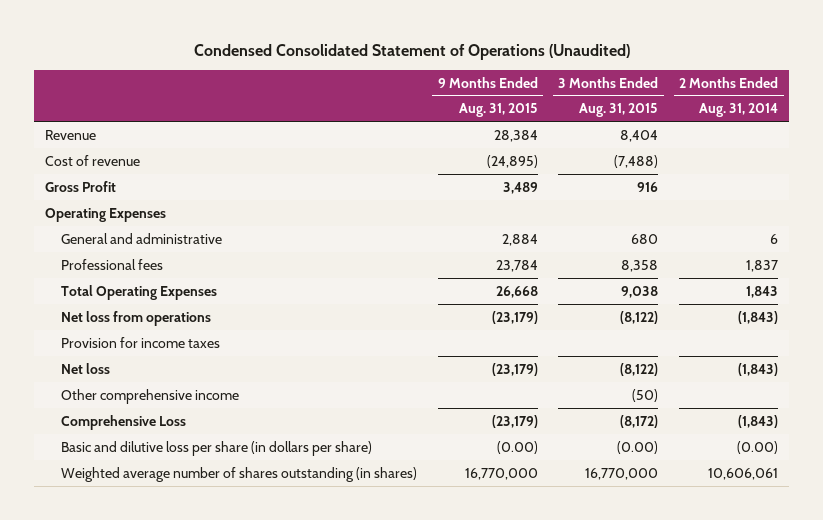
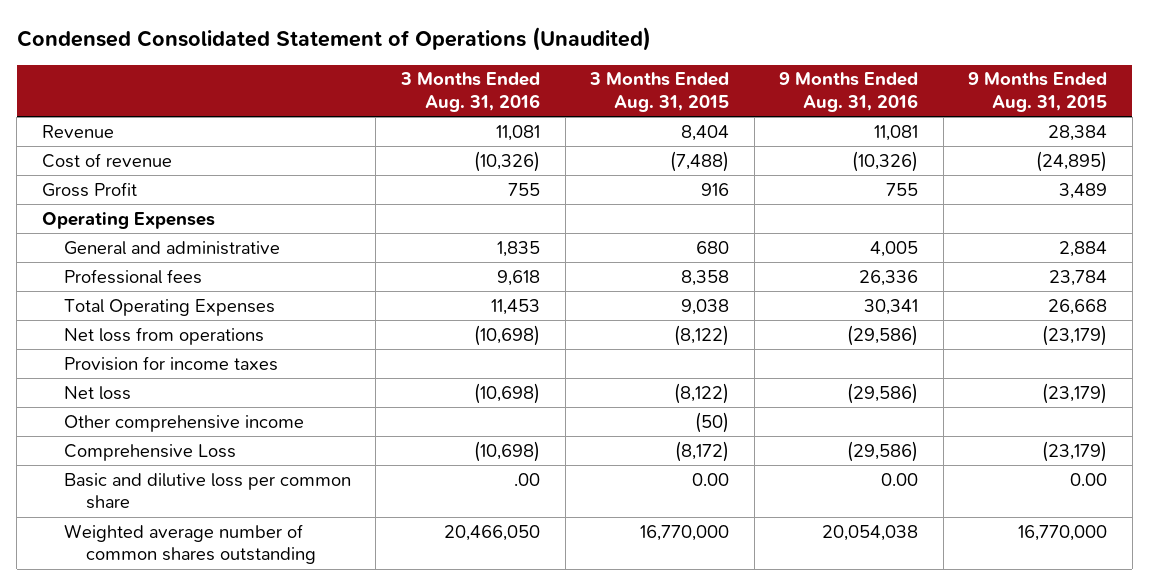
- | 9 Months Ended Aug. 31, 2015 | 3 Months Ended Aug. 31, 2015 | 2 Months Ended Aug. 31, 2014
+ | 3 Months Ended Aug. 31, 2016 | 3 Months Ended Aug. 31, 2015 | 9 Months Ended Aug. 31, 2016 | 9 Months Ended Aug. 31, 2015
- Basic and dilutive loss per share (in dollars per share) | (0.00) | (0.00) | (0.00)
- Weighted average number of shares outstanding (in shares) | 16,770,000 | 16,770,000 | 10,606,061
+ Basic and dilutive loss per common share | .00 | 0.00 | 0.00 | 0.00
+ Weighted average number of common shares outstanding | 20,466,050 | 16,770,000 | 20,054,038 | 16,770,000

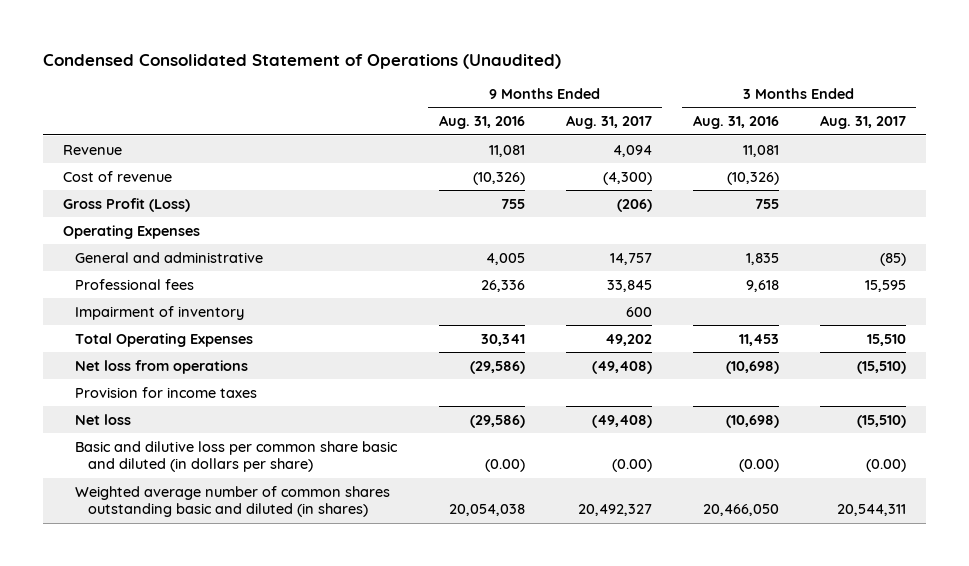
- | 3 Months Ended Aug. 31, 2016 | 3 Months Ended Aug. 31, 2015 | 9 Months Ended Aug. 31, 2016 | 9 Months Ended Aug. 31, 2015
+ | 9 Months Ended Aug. 31, 2016 | 9 Months Ended Aug. 31, 2017 | 3 Months Ended Aug. 31, 2016 | 3 Months Ended Aug. 31, 2017
- Gross Profit | 755 | 916 | 755 | 3,489
+ Gross Profit (Loss) | 755 | (206) | 755 |
+ Impairment of inventory | | 600 | |
- Other comprehensive income | | (50) | |
- Comprehensive Loss | (10,698) | (8,172) | (29,586) | (23,179)
- Basic and dilutive loss per common share | .00 | 0.00 | 0.00 | 0.00
- Weighted average number of common shares outstanding | 20,466,050 | 16,770,000 | 20,054,038 | 16,770,000
+ Basic and dilutive loss per common share basic and diluted (in dollars per share) | (0.00) | (0.00) | (0.00) | (0.00)
+ Weighted average number of common shares outstanding basic and diluted (in shares) | 20,054,038 | 20,492,327 | 20,466,050 | 20,544,311

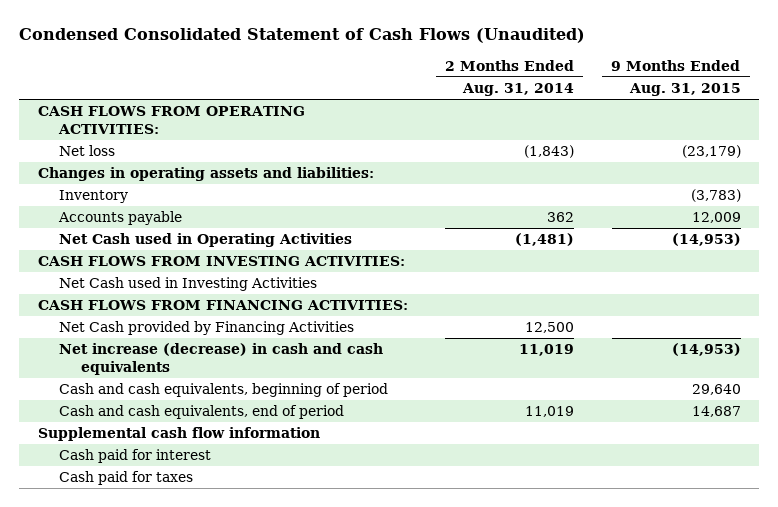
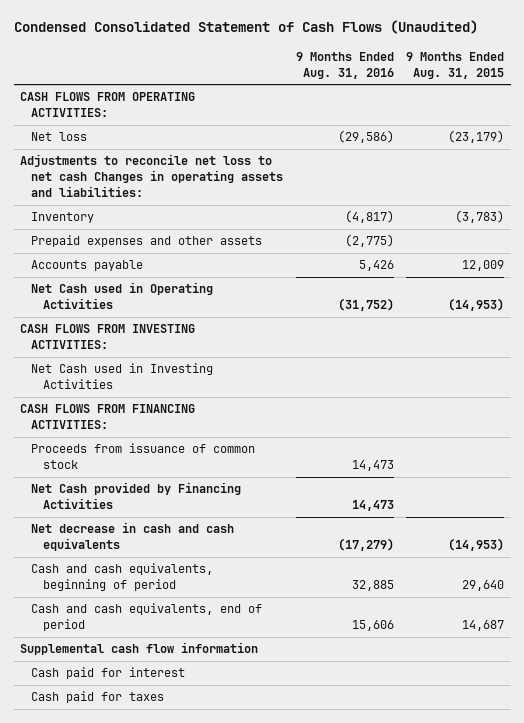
- | 2 Months Ended Aug. 31, 2014 | 9 Months Ended Aug. 31, 2015
+ | 9 Months Ended Aug. 31, 2016 | 9 Months Ended Aug. 31, 2015
- Changes in operating assets and liabilities:
+ Adjustments to reconcile net loss to net cash Changes in operating assets and liabilities:
+ Prepaid expenses and other assets | (2,775) |
+ Proceeds from issuance of common stock | 14,473 |
- Net increase (decrease) in cash and cash equivalents | 11,019 | (14,953)
+ Net decrease in cash and cash equivalents | (17,279) | (14,953)

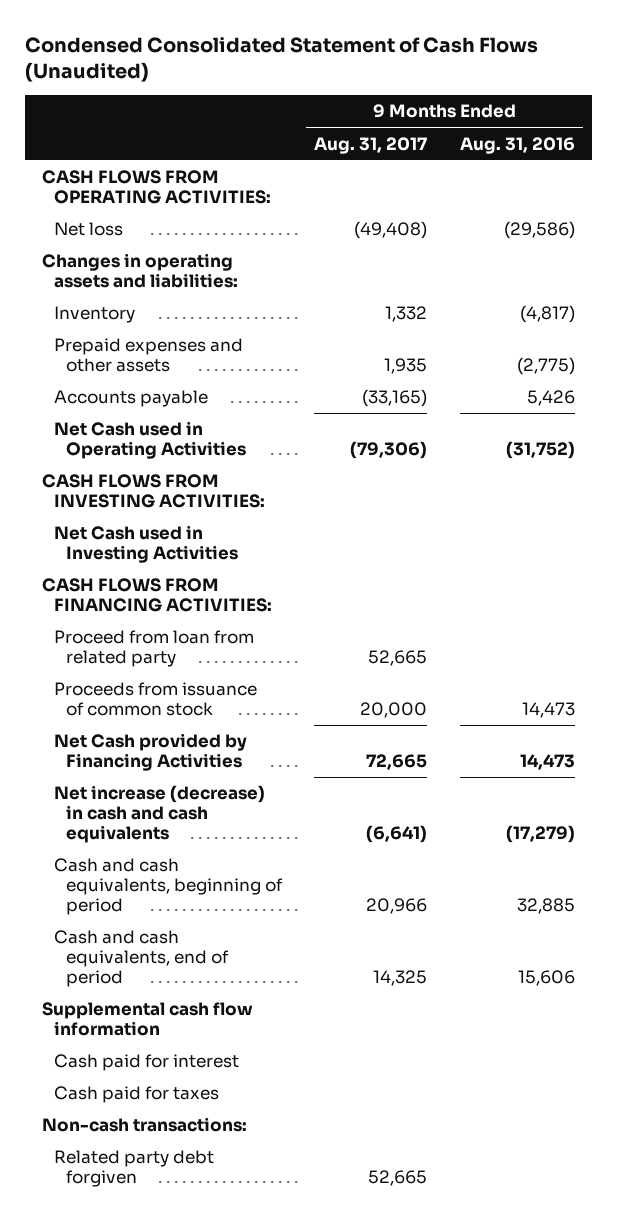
- | 9 Months Ended Aug. 31, 2016 | 9 Months Ended Aug. 31, 2015
+ | 9 Months Ended Aug. 31, 2017 | 9 Months Ended Aug. 31, 2016
- Adjustments to reconcile net loss to net cash Changes in operating assets and liabilities:
+ Changes in operating assets and liabilities:
+ Proceed from loan from related party | 52,665 |
- Net decrease in cash and cash equivalents | (17,279) | (14,953)
+ Net increase (decrease) in cash and cash equivalents | (6,641) | (17,279)
+ Non-cash transactions:
+ Related party debt forgiven | 52,665 |

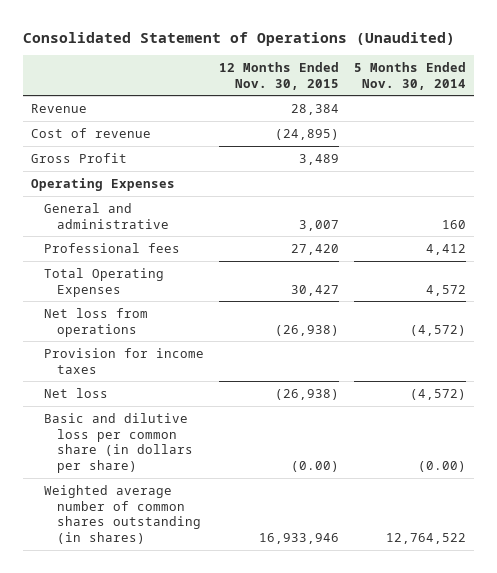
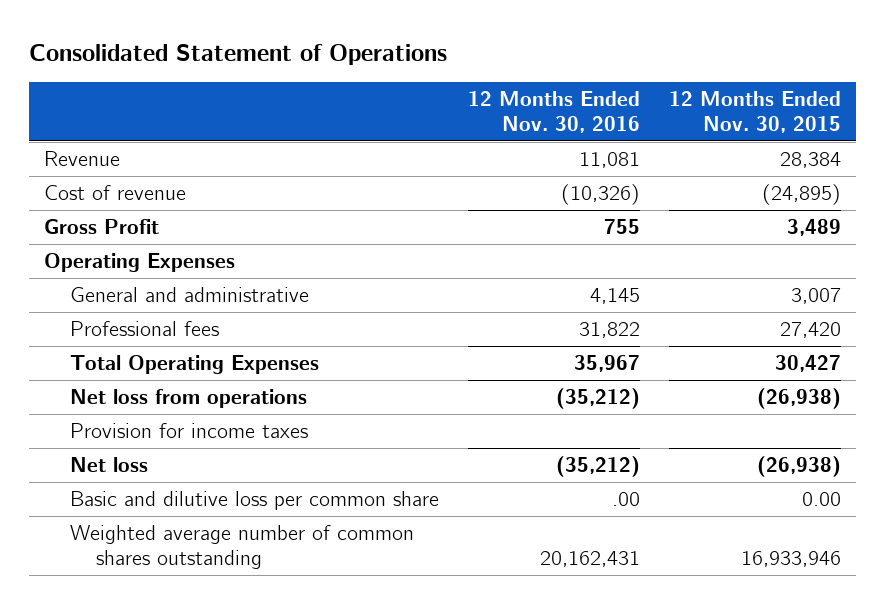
- Consolidated Statement of Operations (Unaudited)
+ Consolidated Statement of Operations
- | 12 Months Ended Nov. 30, 2015 | 5 Months Ended Nov. 30, 2014
+ | 12 Months Ended Nov. 30, 2016 | 12 Months Ended Nov. 30, 2015
- Basic and dilutive loss per common share (in dollars per share) | (0.00) | (0.00)
- Weighted average number of common shares outstanding (in shares) | 16,933,946 | 12,764,522
+ Basic and dilutive loss per common share | .00 | 0.00
+ Weighted average number of common shares outstanding | 20,162,431 | 16,933,946

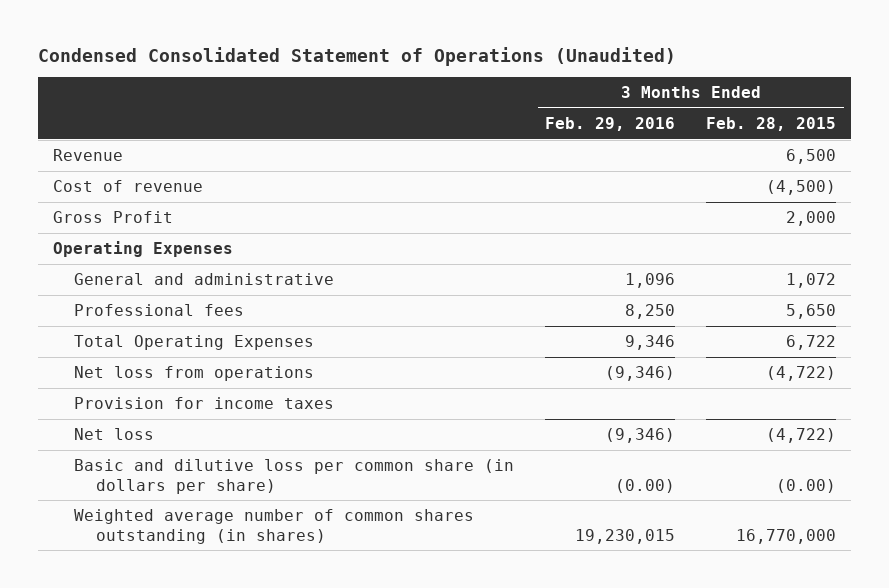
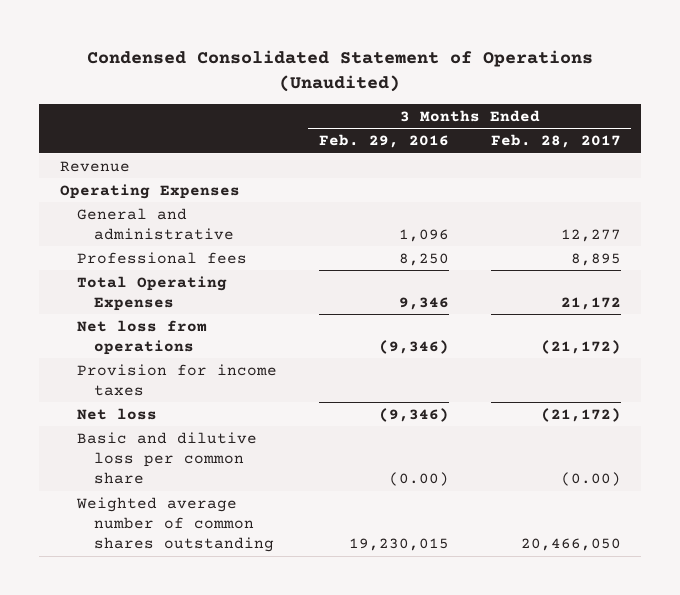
- | 3 Months Ended Feb. 29, 2016 | 3 Months Ended Feb. 28, 2015
+ | 3 Months Ended Feb. 29, 2016 | 3 Months Ended Feb. 28, 2017
- Cost of revenue | | (4,500)
- Gross Profit | | 2,000
- Basic and dilutive loss per common share (in dollars per share) | (0.00) | (0.00)
- Weighted average number of common shares outstanding (in shares) | 19,230,015 | 16,770,000
+ Basic and dilutive loss per common share | (0.00) | (0.00)
+ Weighted average number of common shares outstanding | 19,230,015 | 20,466,050

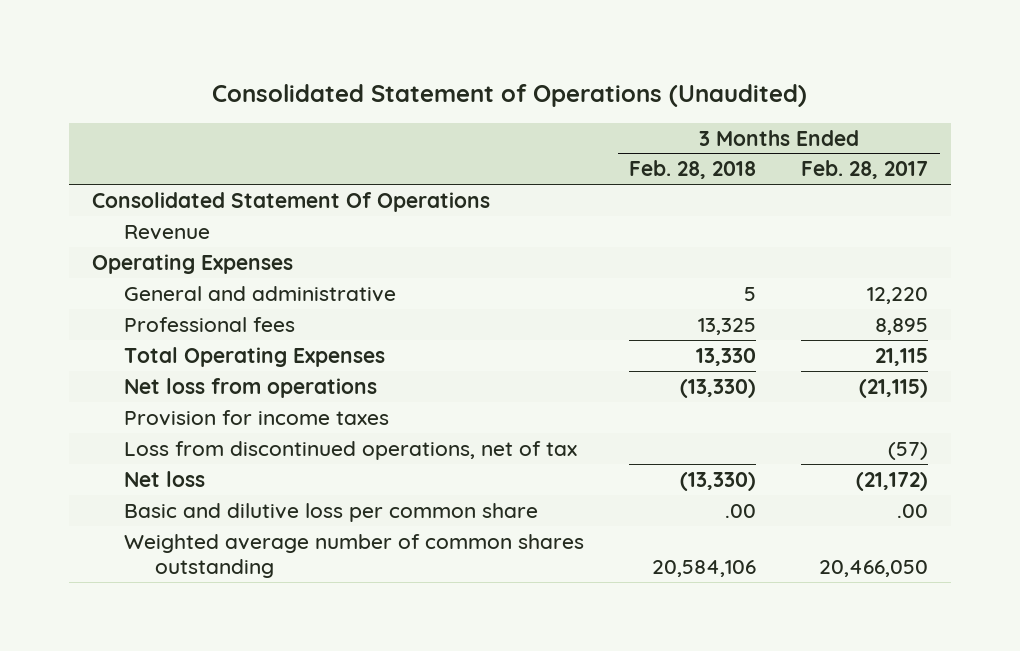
- Condensed Consolidated Statement of Operations (Unaudited)
+ Consolidated Statement of Operations (Unaudited)
- | 3 Months Ended Feb. 29, 2016 | 3 Months Ended Feb. 28, 2017
+ | 3 Months Ended Feb. 28, 2018 | 3 Months Ended Feb. 28, 2017
+ Consolidated Statement Of Operations
- General and administrative | 1,096 | 12,277
+ General and administrative | 5 | 12,220
- Total Operating Expenses | 9,346 | 21,172
- Net loss from operations | (9,346) | (21,172)
+ Total Operating Expenses | 13,330 | 21,115
+ Net loss from operations | (13,330) | (21,115)
+ Loss from discontinued operations, net of tax | | (57)
- Basic and dilutive loss per common share | (0.00) | (0.00)
+ Basic and dilutive loss per common share | .00 | .00

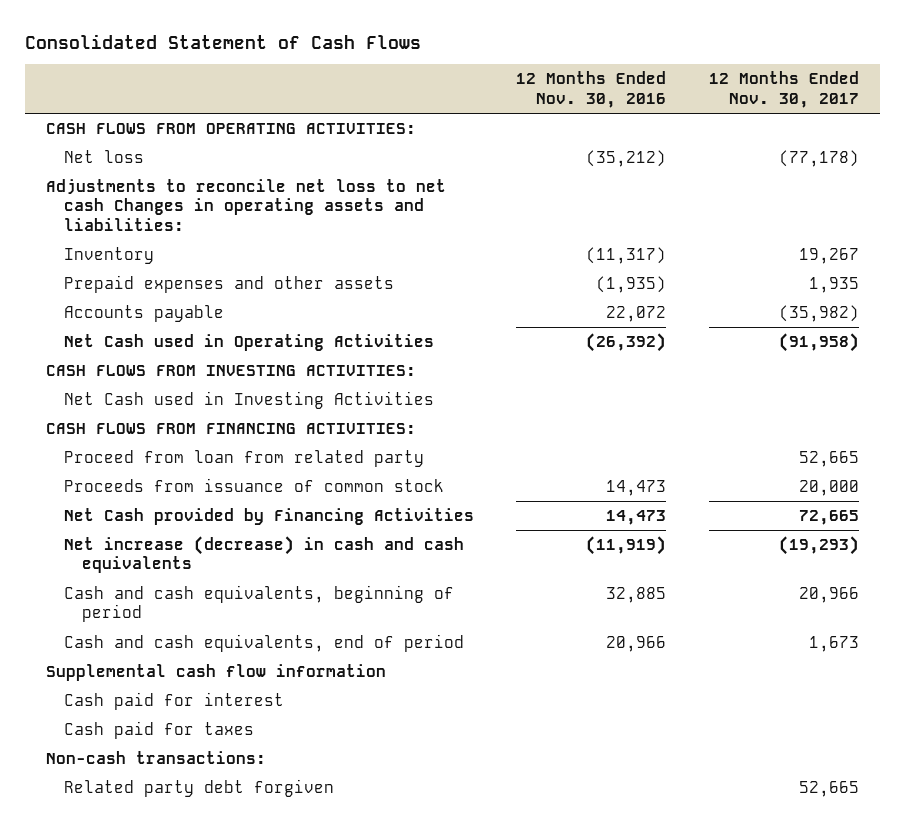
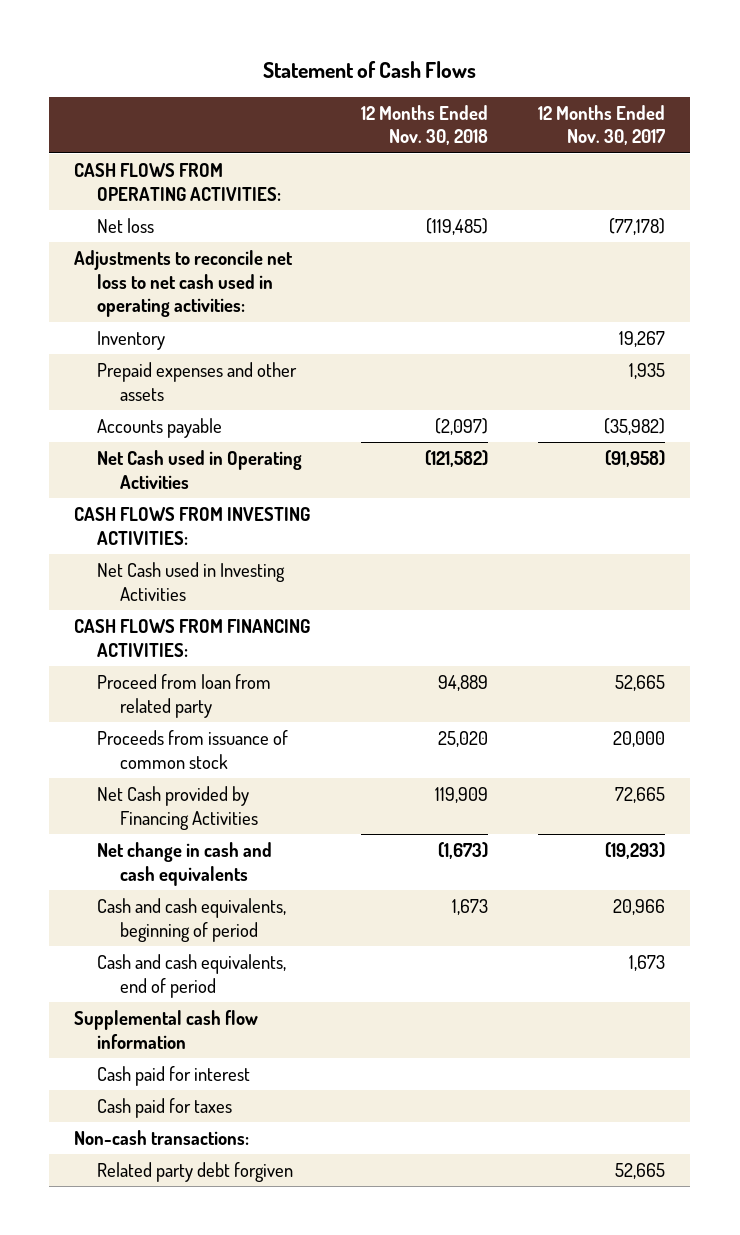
- Consolidated Statement of Cash Flows
+ Statement of Cash Flows
- | 12 Months Ended Nov. 30, 2016 | 12 Months Ended Nov. 30, 2017
+ | 12 Months Ended Nov. 30, 2018 | 12 Months Ended Nov. 30, 2017
- Adjustments to reconcile net loss to net cash Changes in operating assets and liabilities:
+ Adjustments to reconcile net loss to net cash used in operating activities:
- Net increase (decrease) in cash and cash equivalents | (11,919) | (19,293)
+ Net change in cash and cash equivalents | (1,673) | (19,293)

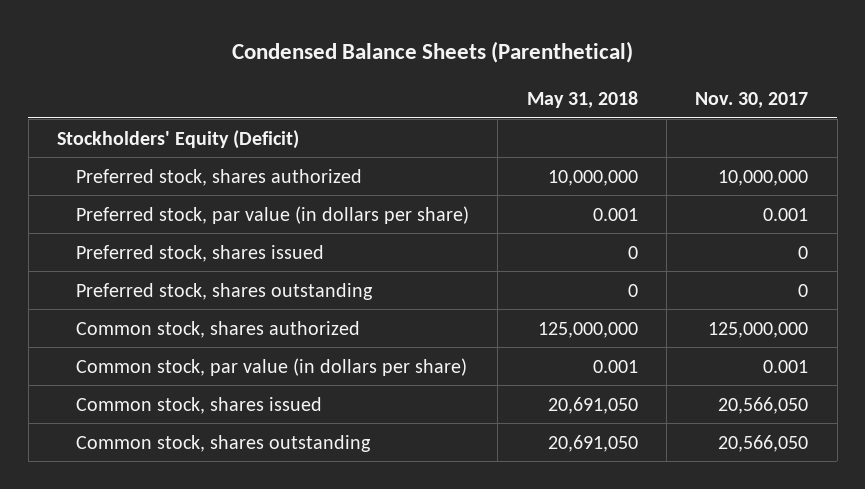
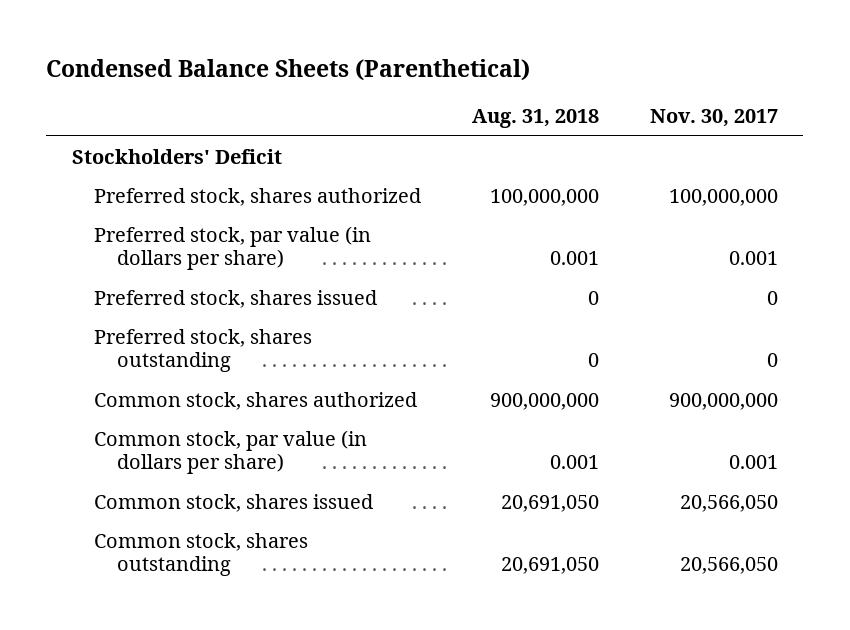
- | May 31, 2018 | Nov. 30, 2017
+ | Aug. 31, 2018 | Nov. 30, 2017
- Stockholders' Equity (Deficit)
- Preferred stock, shares authorized | 10,000,000 | 10,000,000
+ Stockholders' Deficit
+ Preferred stock, shares authorized | 100,000,000 | 100,000,000
- Common stock, shares authorized | 125,000,000 | 125,000,000
+ Common stock, shares authorized | 900,000,000 | 900,000,000

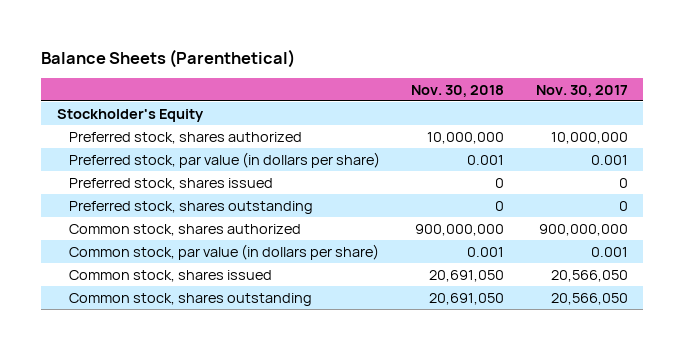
- Condensed Balance Sheets (Parenthetical)
+ Balance Sheets (Parenthetical)
- | Aug. 31, 2018 | Nov. 30, 2017
+ | Nov. 30, 2018 | Nov. 30, 2017
- Stockholders' Deficit
- Preferred stock, shares authorized | 100,000,000 | 100,000,000
+ Stockholder's Equity
+ Preferred stock, shares authorized | 10,000,000 | 10,000,000

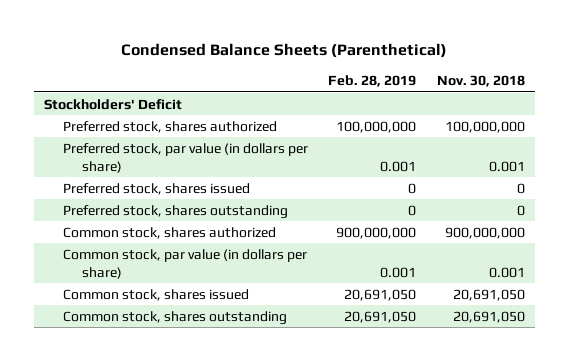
- Balance Sheets (Parenthetical)
+ Condensed Balance Sheets (Parenthetical)
- | Nov. 30, 2018 | Nov. 30, 2017
+ | Feb. 28, 2019 | Nov. 30, 2018
- Stockholder's Equity
- Preferred stock, shares authorized | 10,000,000 | 10,000,000
+ Stockholders' Deficit
+ Preferred stock, shares authorized | 100,000,000 | 100,000,000

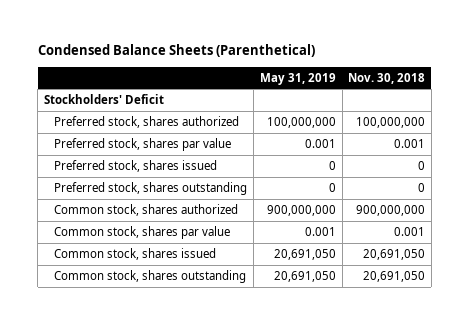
- | Feb. 28, 2019 | Nov. 30, 2018
+ | May 31, 2019 | Nov. 30, 2018
- Preferred stock, par value (in dollars per share) | 0.001 | 0.001
+ Preferred stock, shares par value | 0.001 | 0.001
- Common stock, par value (in dollars per share) | 0.001 | 0.001
+ Common stock, shares par value | 0.001 | 0.001

